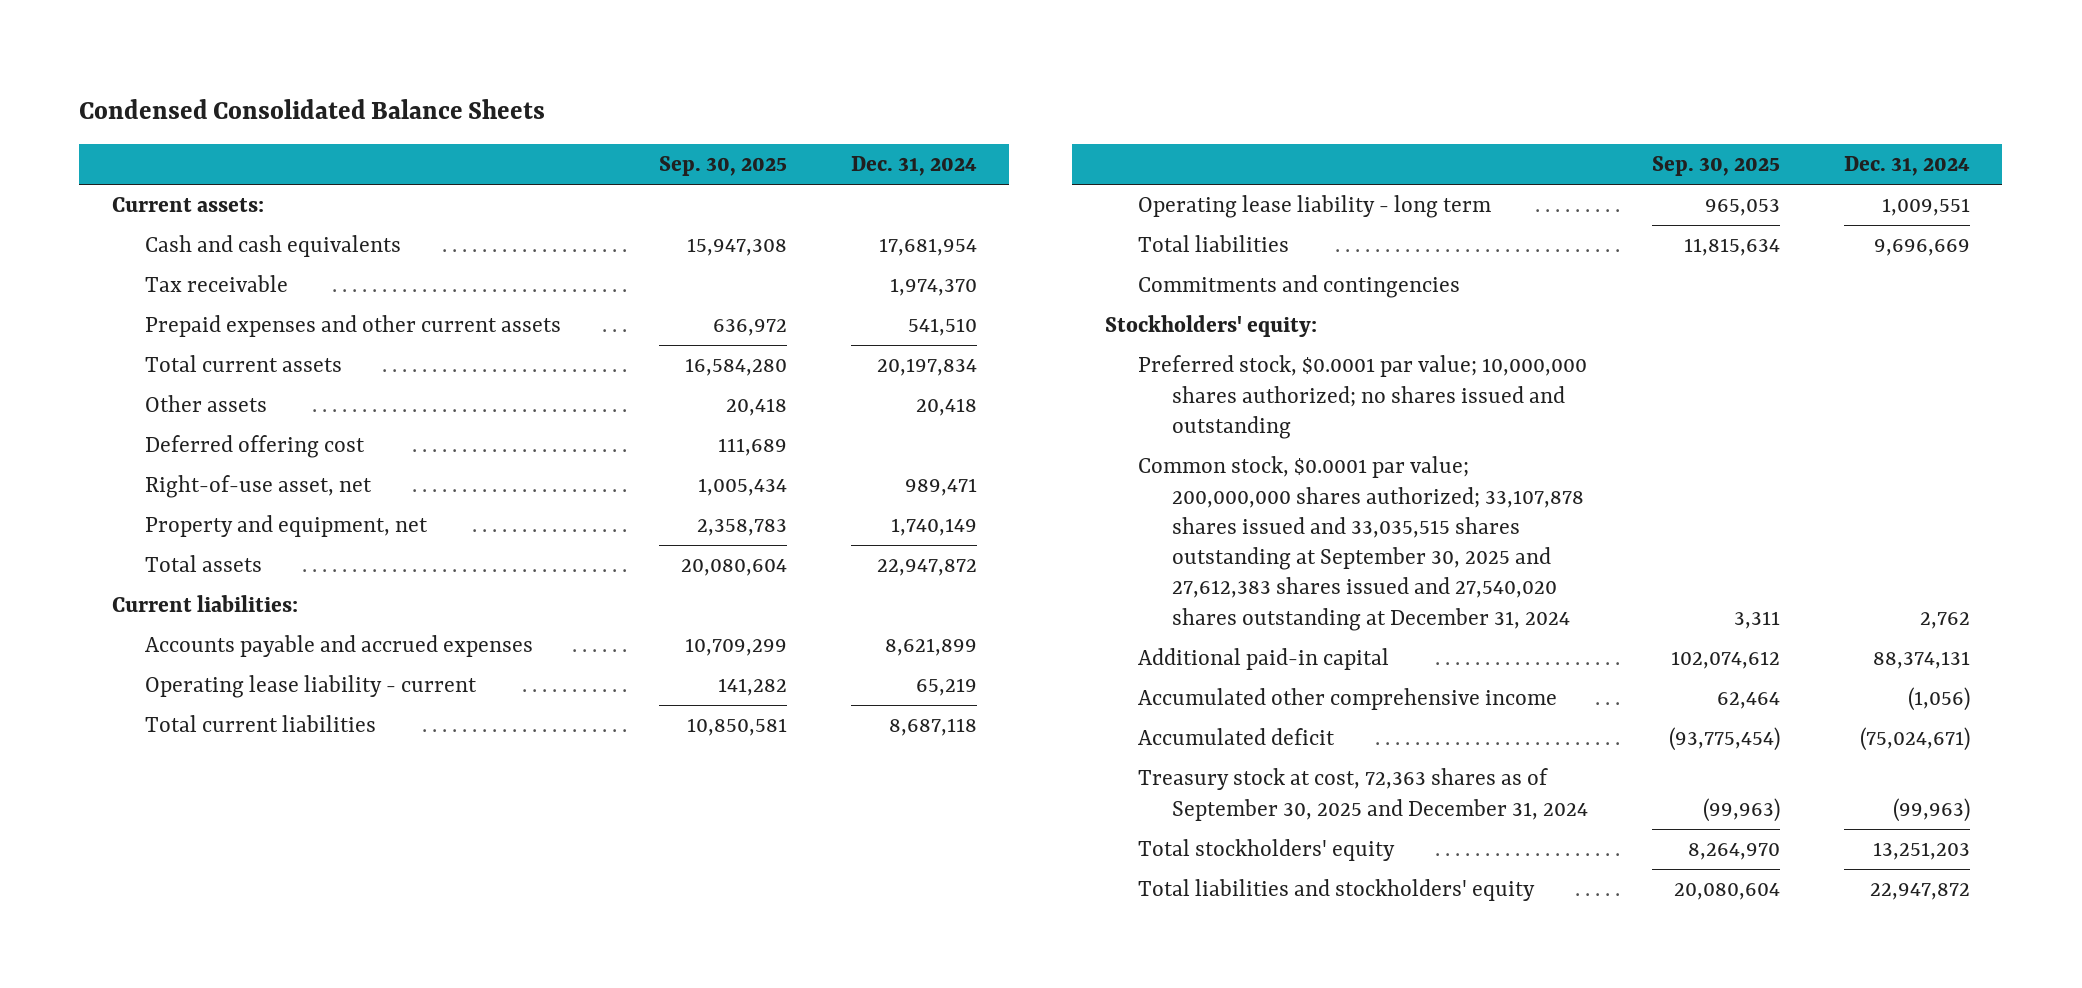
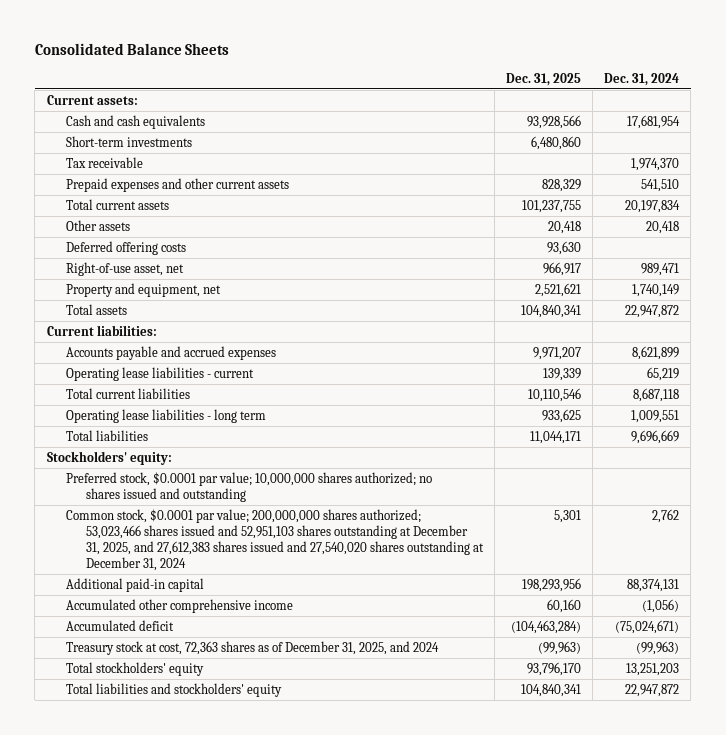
- Condensed Consolidated Balance Sheets
+ Consolidated Balance Sheets
- | Sep. 30, 2025 | Dec. 31, 2024
+ | Dec. 31, 2025 | Dec. 31, 2024
+ Short-term investments | 6,480,860 |
- Deferred offering cost | 111,689 |
+ Deferred offering costs | 93,630 |
- Operating lease liability - current | 141,282 | 65,219
+ Operating lease liabilities - current | 139,339 | 65,219
- Operating lease liability - long term | 965,053 | 1,009,551
+ Operating lease liabilities - long term | 933,625 | 1,009,551
- Commitments and contingencies
- Common stock, $0.0001 par value; 200,000,000 shares authorized; 33,107,878 shares issued and 33,035,515 shares outstanding at September 30, 2025 and 27,612,383 shares issued and 27,540,020 shares outstanding at December 31, 2024 | 3,311 | 2,762
+ Common stock, $0.0001 par value; 200,000,000 shares authorized; 53,023,466 shares issued and 52,951,103 shares outstanding at December 31, 2025, and 27,612,383 shares issued and 27,540,020 shares outstanding at December 31, 2024 | 5,301 | 2,762
- Treasury stock at cost, 72,363 shares as of September 30, 2025 and December 31, 2024 | (99,963) | (99,963)
+ Treasury stock at cost, 72,363 shares as of December 31, 2025, and 2024 | (99,963) | (99,963)

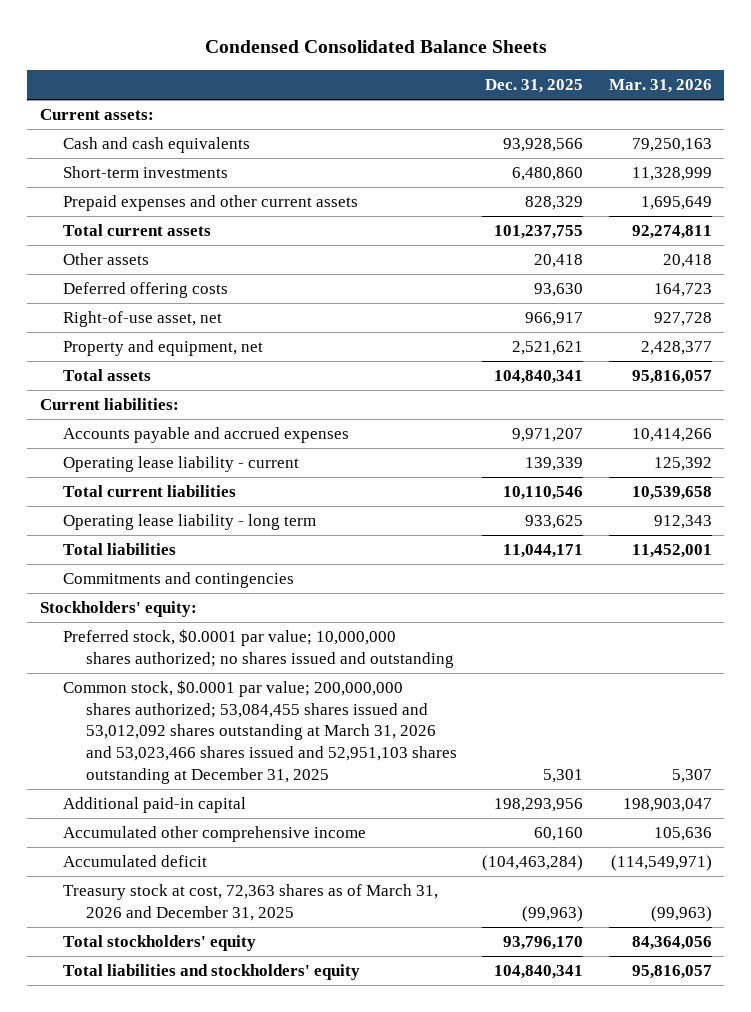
- Consolidated Balance Sheets
+ Condensed Consolidated Balance Sheets
- | Dec. 31, 2025 | Dec. 31, 2024
+ | Dec. 31, 2025 | Mar. 31, 2026
- Tax receivable | | 1,974,370
- Operating lease liabilities - current | 139,339 | 65,219
+ Operating lease liability - current | 139,339 | 125,392
- Operating lease liabilities - long term | 933,625 | 1,009,551
+ Operating lease liability - long term | 933,625 | 912,343
+ Commitments and contingencies
- Common stock, $0.0001 par value; 200,000,000 shares authorized; 53,023,466 shares issued and 52,951,103 shares outstanding at December 31, 2025, and 27,612,383 shares issued and 27,540,020 shares outstanding at December 31, 2024 | 5,301 | 2,762
+ Common stock, $0.0001 par value; 200,000,000 shares authorized; 53,084,455 shares issued and 53,012,092 shares outstanding at March 31, 2026 and 53,023,466 shares issued and 52,951,103 shares outstanding at December 31, 2025 | 5,301 | 5,307
- Treasury stock at cost, 72,363 shares as of December 31, 2025, and 2024 | (99,963) | (99,963)
+ Treasury stock at cost, 72,363 shares as of March 31, 2026 and December 31, 2025 | (99,963) | (99,963)

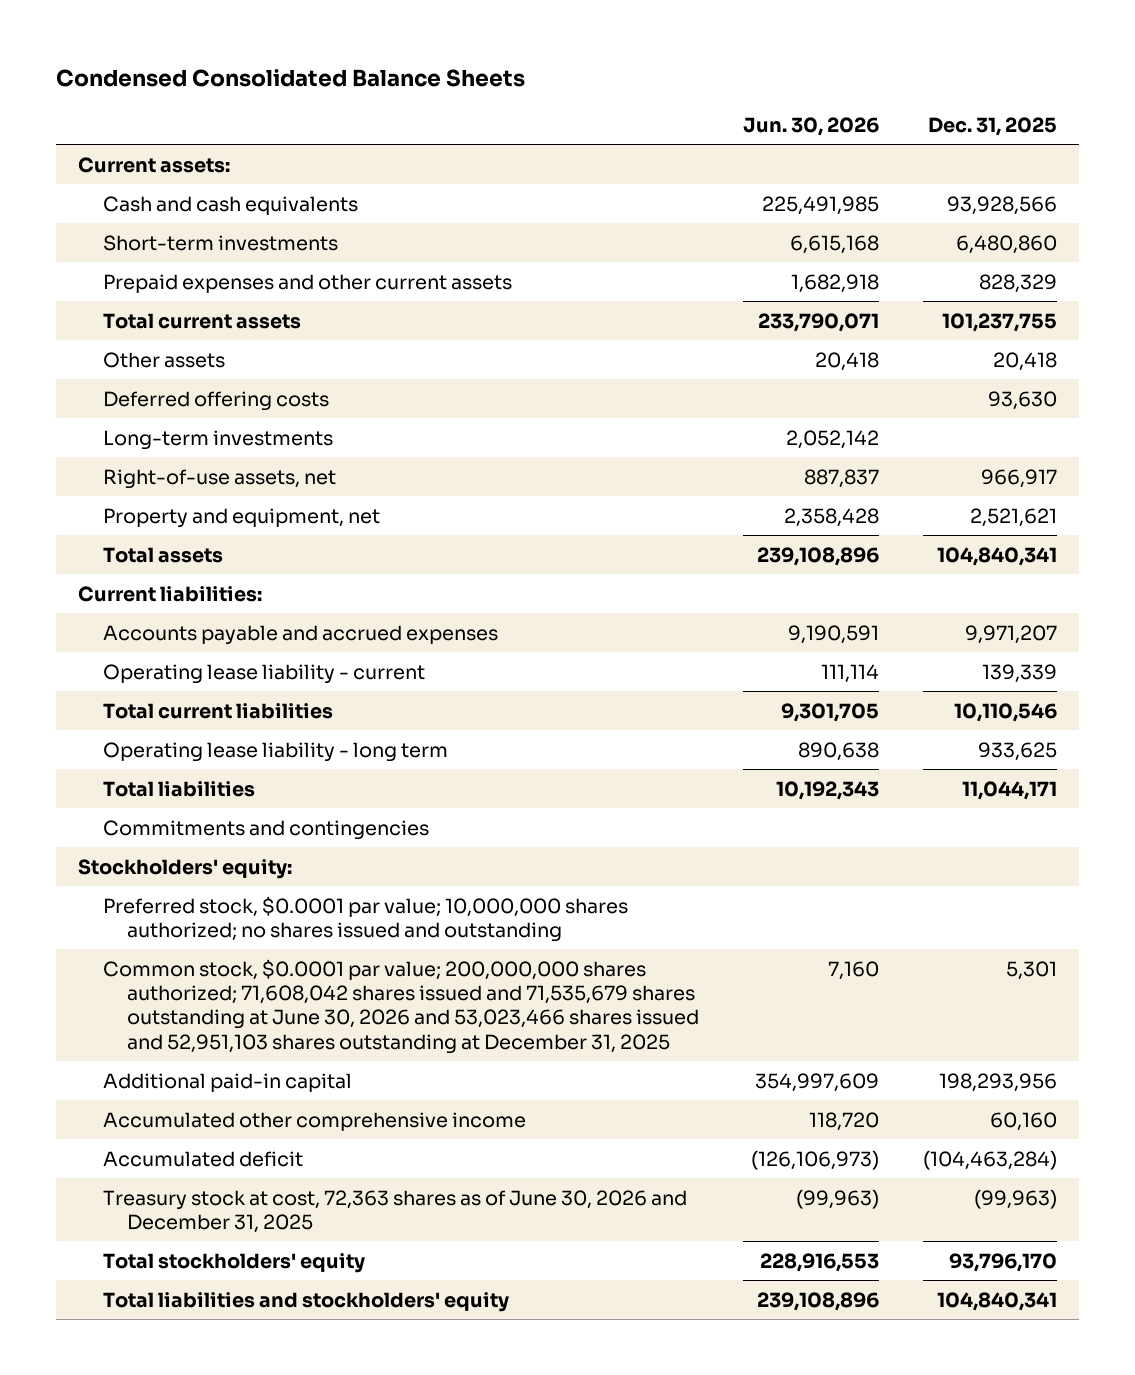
- | Dec. 31, 2025 | Mar. 31, 2026
+ | Jun. 30, 2026 | Dec. 31, 2025
- Right-of-use asset, net | 966,917 | 927,728
+ Long-term investments | 2,052,142 |
+ Right-of-use assets, net | 887,837 | 966,917
- Common stock, $0.0001 par value; 200,000,000 shares authorized; 53,084,455 shares issued and 53,012,092 shares outstanding at March 31, 2026 and 53,023,466 shares issued and 52,951,103 shares outstanding at December 31, 2025 | 5,301 | 5,307
+ Common stock, $0.0001 par value; 200,000,000 shares authorized; 71,608,042 shares issued and 71,535,679 shares outstanding at June 30, 2026 and 53,023,466 shares issued and 52,951,103 shares outstanding at December 31, 2025 | 7,160 | 5,301
- Treasury stock at cost, 72,363 shares as of March 31, 2026 and December 31, 2025 | (99,963) | (99,963)
+ Treasury stock at cost, 72,363 shares as of June 30, 2026 and December 31, 2025 | (99,963) | (99,963)

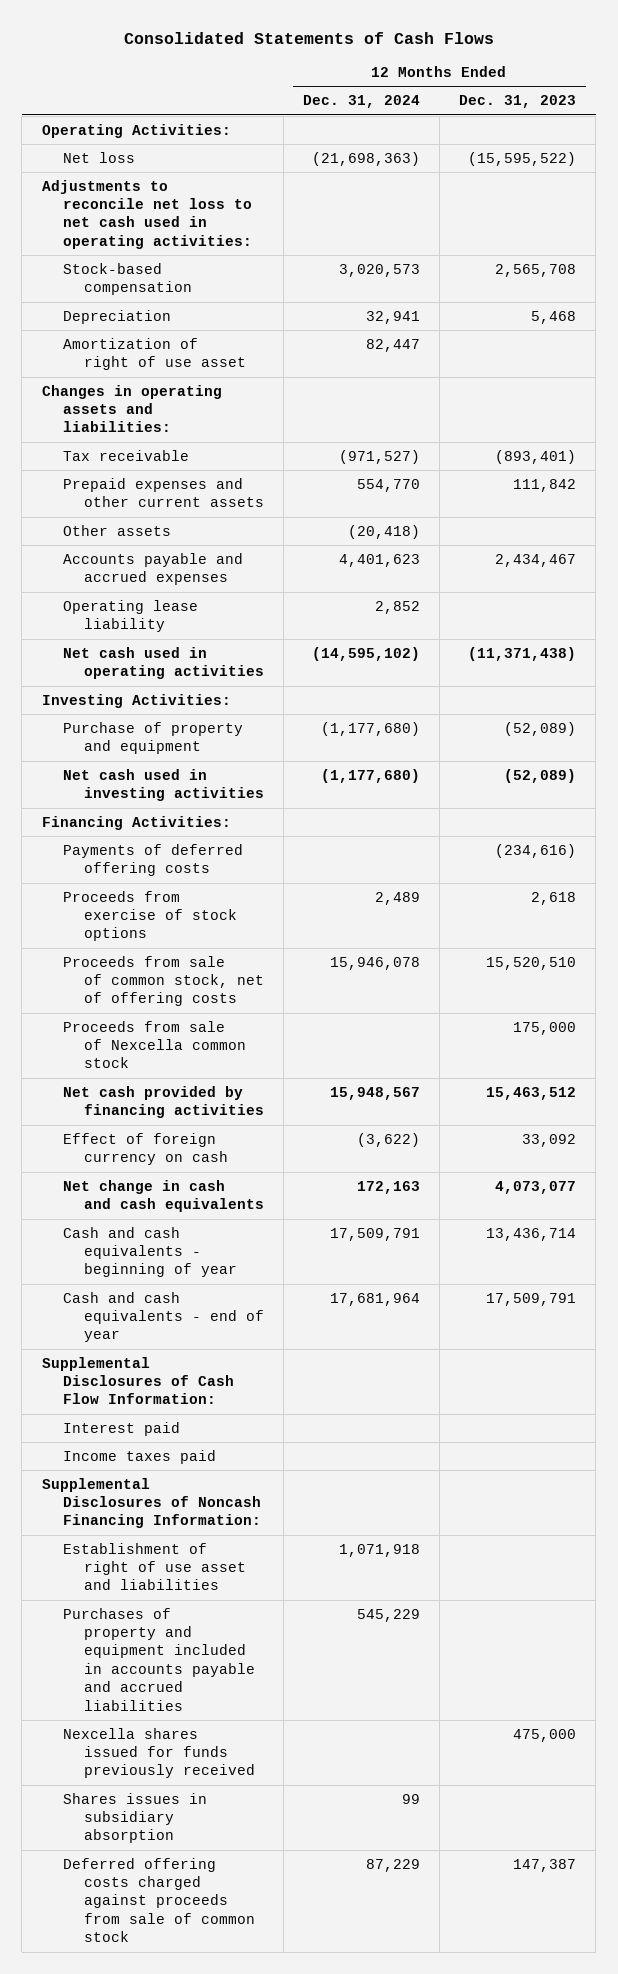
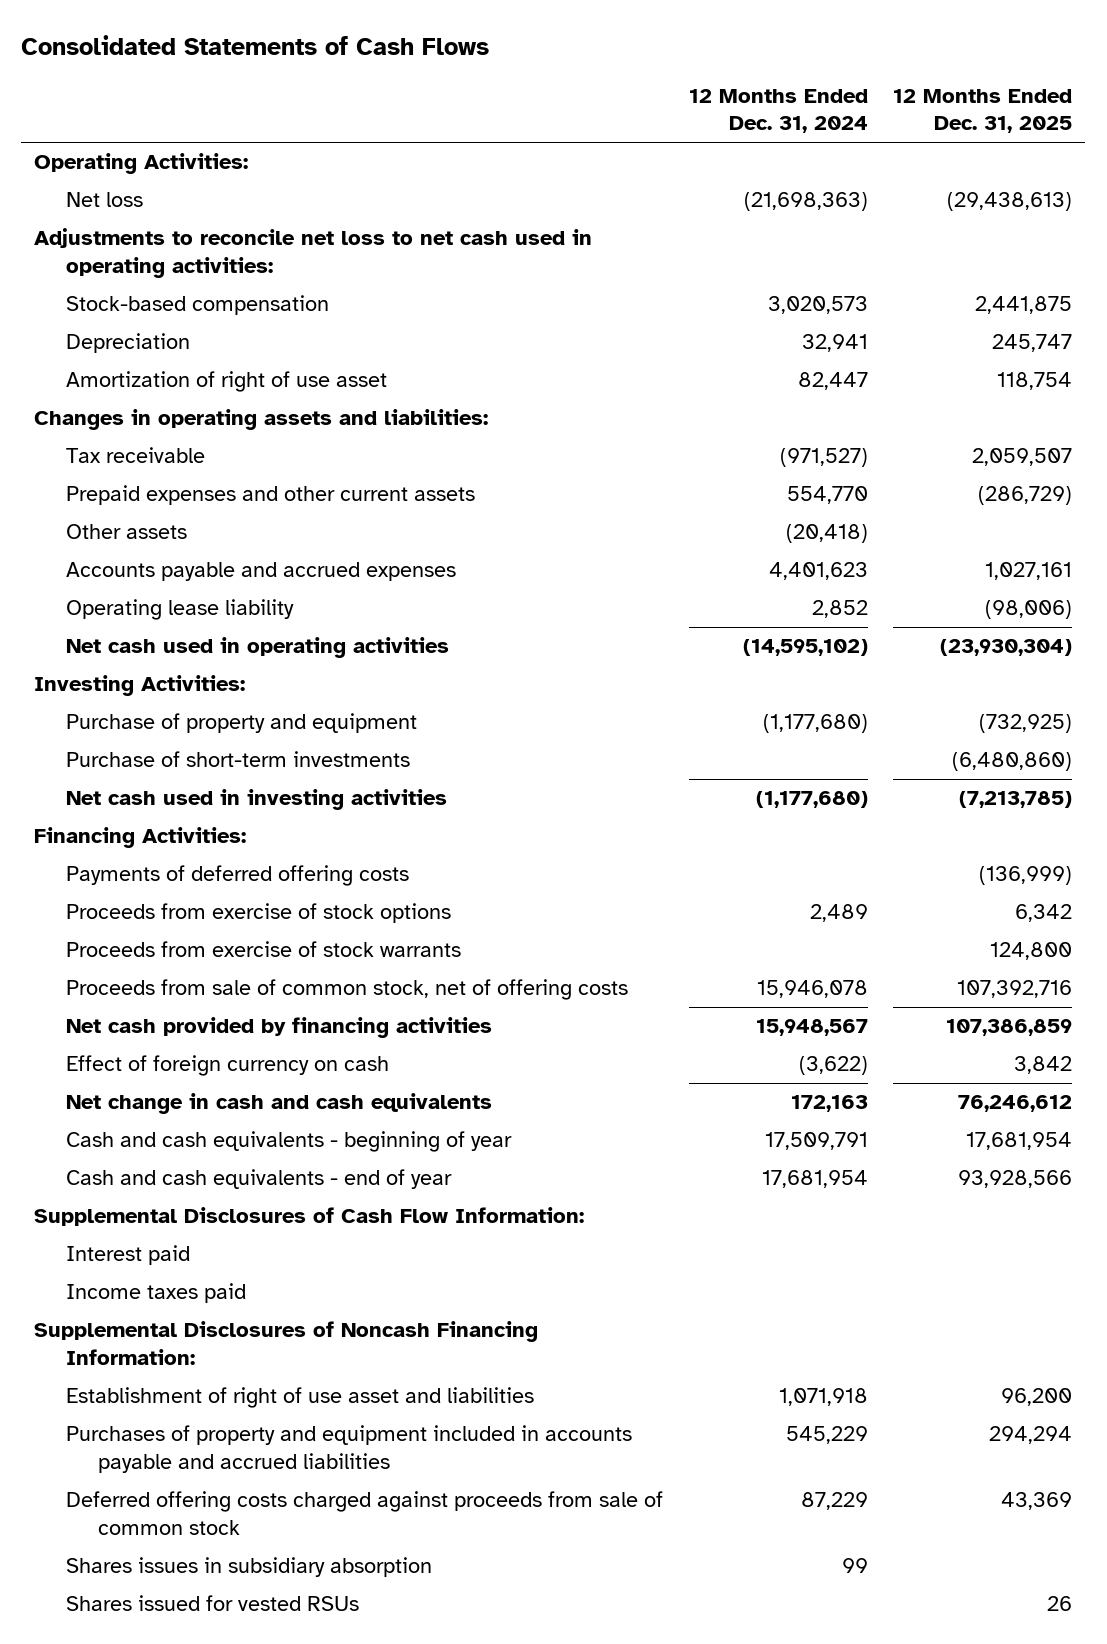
- | 12 Months Ended Dec. 31, 2024 | 12 Months Ended Dec. 31, 2023
+ | 12 Months Ended Dec. 31, 2024 | 12 Months Ended Dec. 31, 2025
+ Purchase of short-term investments | | (6,480,860)
+ Proceeds from exercise of stock warrants | | 124,800
- Proceeds from sale of Nexcella common stock | | 175,000
- Cash and cash equivalents - end of year | 17,681,964 | 17,509,791
+ Cash and cash equivalents - end of year | 17,681,954 | 93,928,566
- Nexcella shares issued for funds previously received | | 475,000
moved down: Shares issues in subsidiary absorption | 99 |
+ Shares issued for vested RSUs | | 26

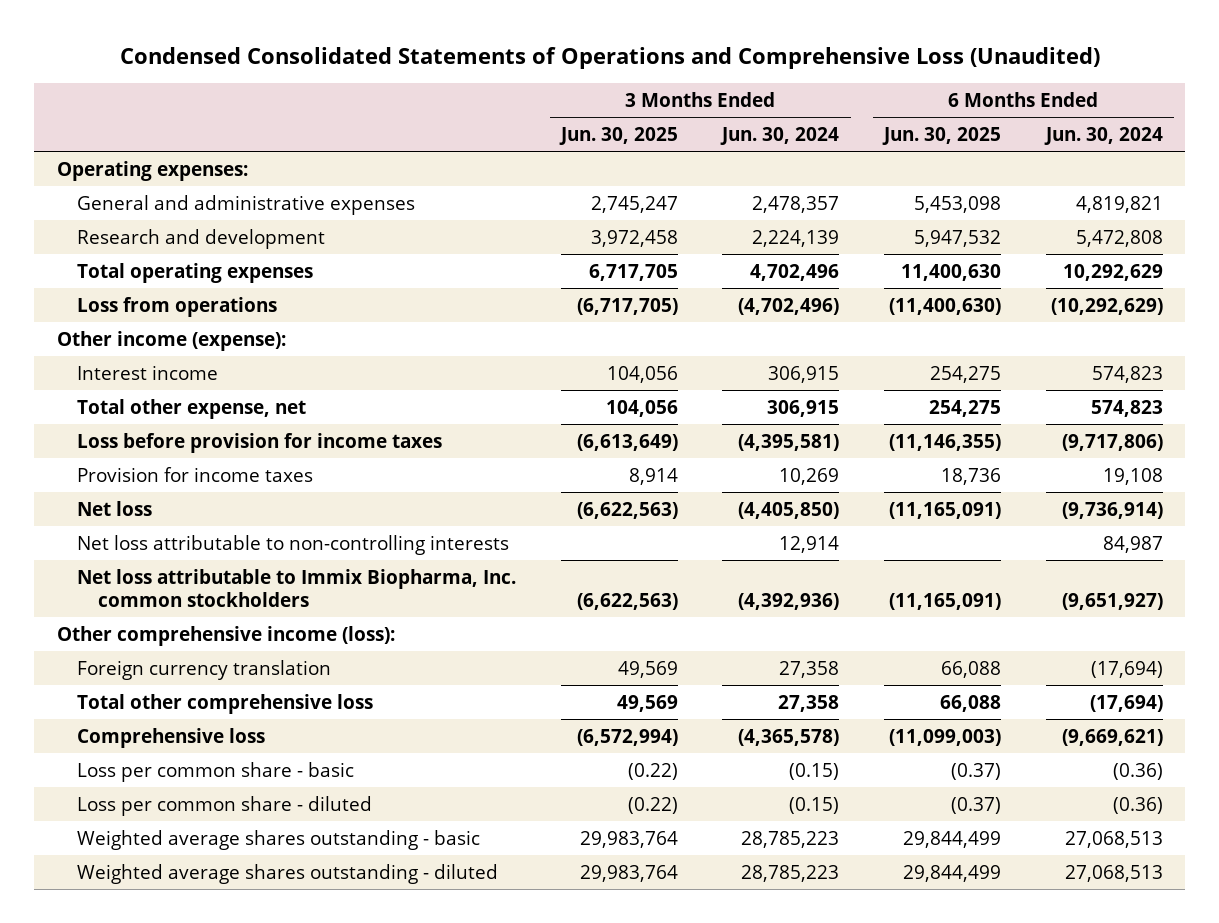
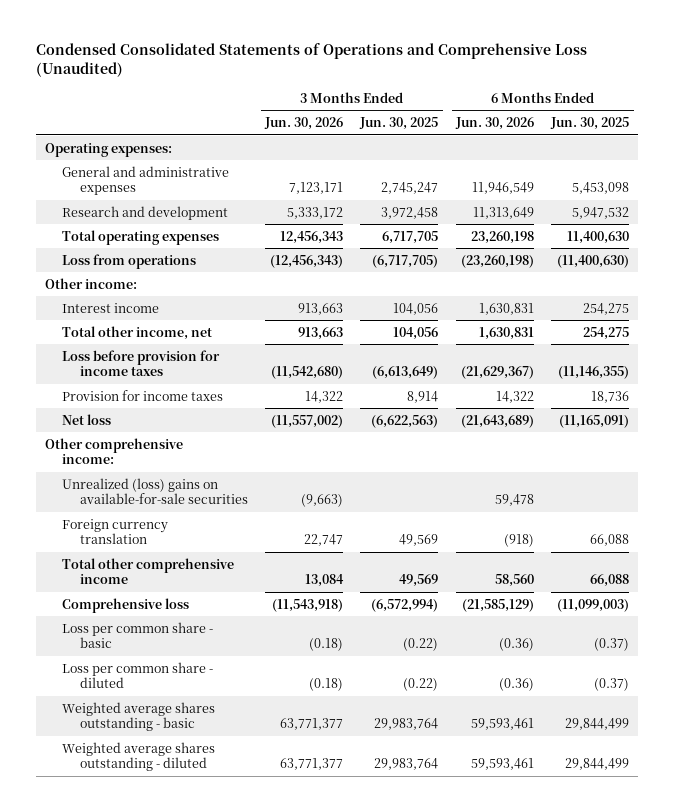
- | 3 Months Ended Jun. 30, 2025 | 3 Months Ended Jun. 30, 2024 | 6 Months Ended Jun. 30, 2025 | 6 Months Ended Jun. 30, 2024
+ | 3 Months Ended Jun. 30, 2026 | 3 Months Ended Jun. 30, 2025 | 6 Months Ended Jun. 30, 2026 | 6 Months Ended Jun. 30, 2025
- Other income (expense):
+ Other income:
- Total other expense, net | 104,056 | 306,915 | 254,275 | 574,823
+ Total other income, net | 913,663 | 104,056 | 1,630,831 | 254,275
- Net loss attributable to non-controlling interests | | 12,914 | | 84,987
- Net loss attributable to Immix Biopharma, Inc. common stockholders | (6,622,563) | (4,392,936) | (11,165,091) | (9,651,927)
- Other comprehensive income (loss):
+ Other comprehensive income:
+ Unrealized (loss) gains on available-for-sale securities | (9,663) | | 59,478 |
- Total other comprehensive loss | 49,569 | 27,358 | 66,088 | (17,694)
+ Total other comprehensive income | 13,084 | 49,569 | 58,560 | 66,088

